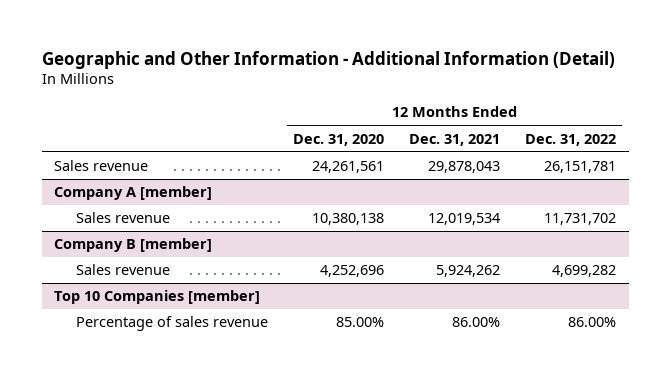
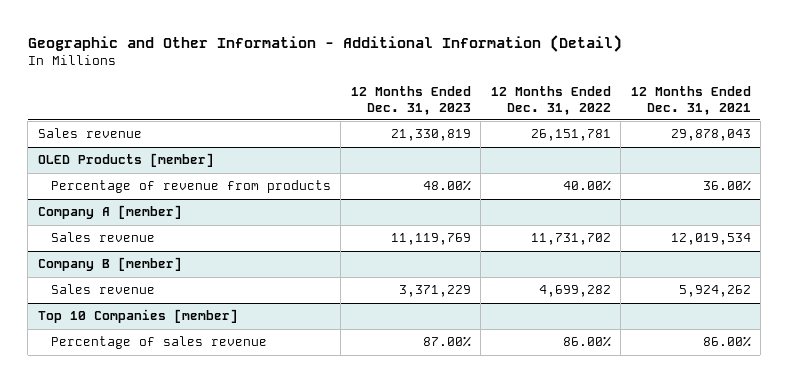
- | 12 Months Ended Dec. 31, 2020 | 12 Months Ended Dec. 31, 2021 | 12 Months Ended Dec. 31, 2022
+ | 12 Months Ended Dec. 31, 2023 | 12 Months Ended Dec. 31, 2022 | 12 Months Ended Dec. 31, 2021
+ OLED Products [member]
+ Percentage of revenue from products | 48.00% | 40.00% | 36.00%

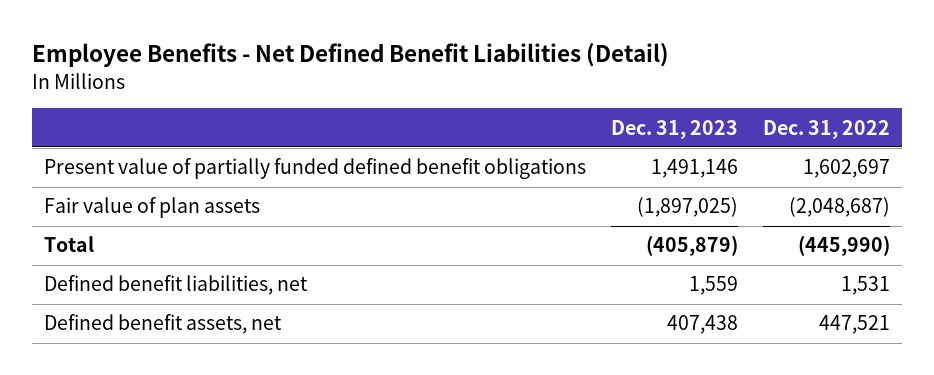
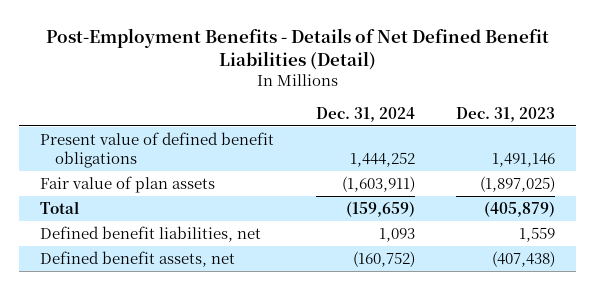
- Employee Benefits - Net Defined Benefit Liabilities (Detail)
+ Post-Employment Benefits - Details of Net Defined Benefit Liabilities (Detail)
- | Dec. 31, 2023 | Dec. 31, 2022
+ | Dec. 31, 2024 | Dec. 31, 2023
- Present value of partially funded defined benefit obligations | 1,491,146 | 1,602,697
+ Present value of defined benefit obligations | 1,444,252 | 1,491,146
- Defined benefit assets, net | 407,438 | 447,521
+ Defined benefit assets, net | (160,752) | (407,438)

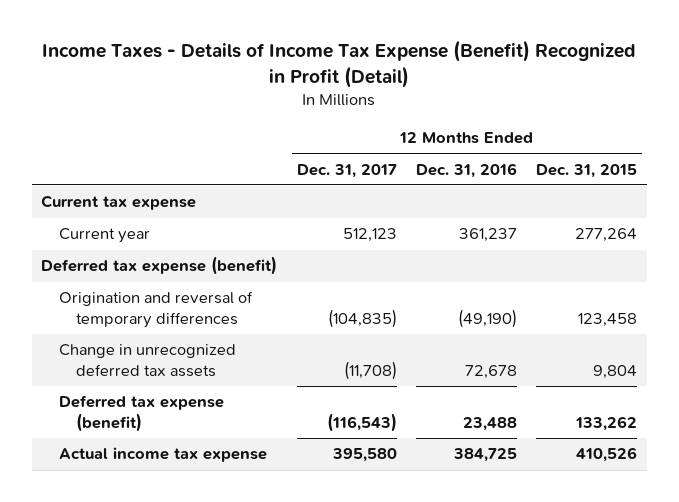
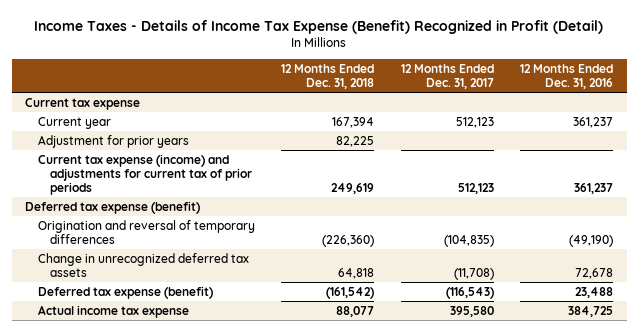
- | 12 Months Ended Dec. 31, 2017 | 12 Months Ended Dec. 31, 2016 | 12 Months Ended Dec. 31, 2015
+ | 12 Months Ended Dec. 31, 2018 | 12 Months Ended Dec. 31, 2017 | 12 Months Ended Dec. 31, 2016
+ Adjustment for prior years | 82,225 | |
+ Current tax expense (income) and adjustments for current tax of prior periods | 249,619 | 512,123 | 361,237

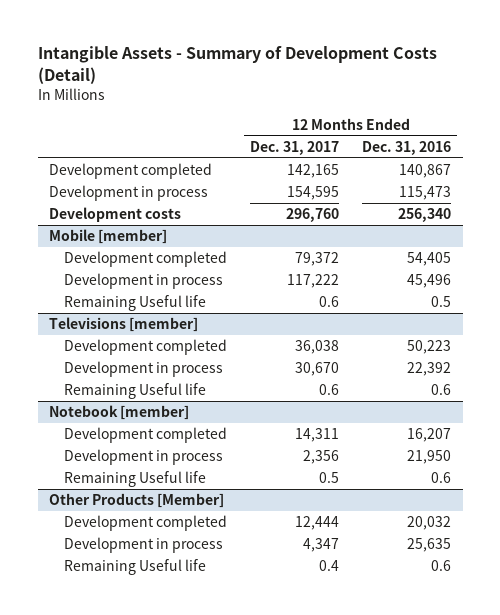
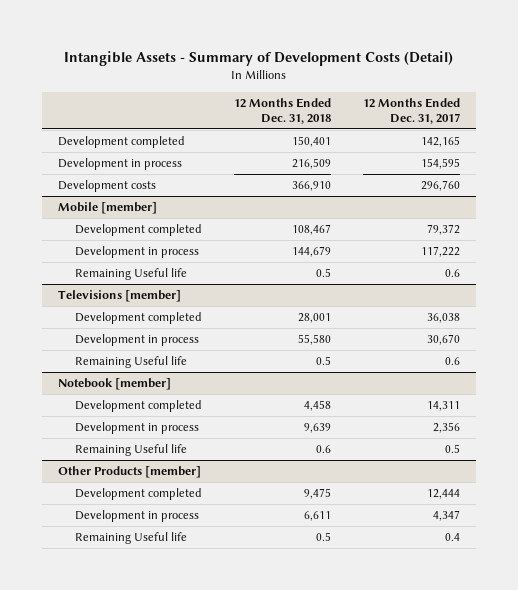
- | 12 Months Ended Dec. 31, 2017 | 12 Months Ended Dec. 31, 2016
+ | 12 Months Ended Dec. 31, 2018 | 12 Months Ended Dec. 31, 2017
- Other Products [Member]
+ Other Products [member]

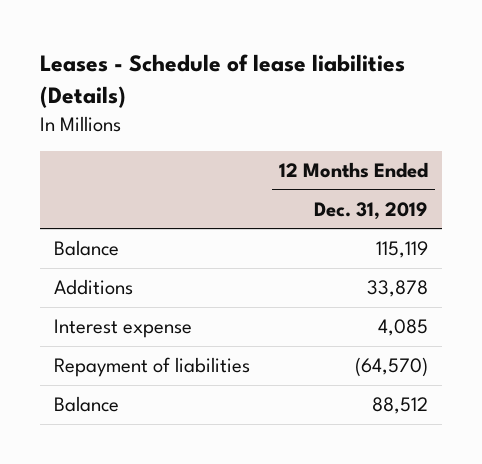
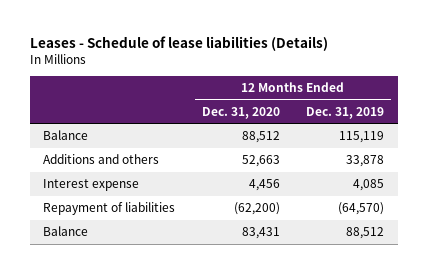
- | 12 Months Ended Dec. 31, 2019
+ | 12 Months Ended Dec. 31, 2020 | 12 Months Ended Dec. 31, 2019
- Additions | 33,878
+ Additions and others | 52,663 | 33,878

